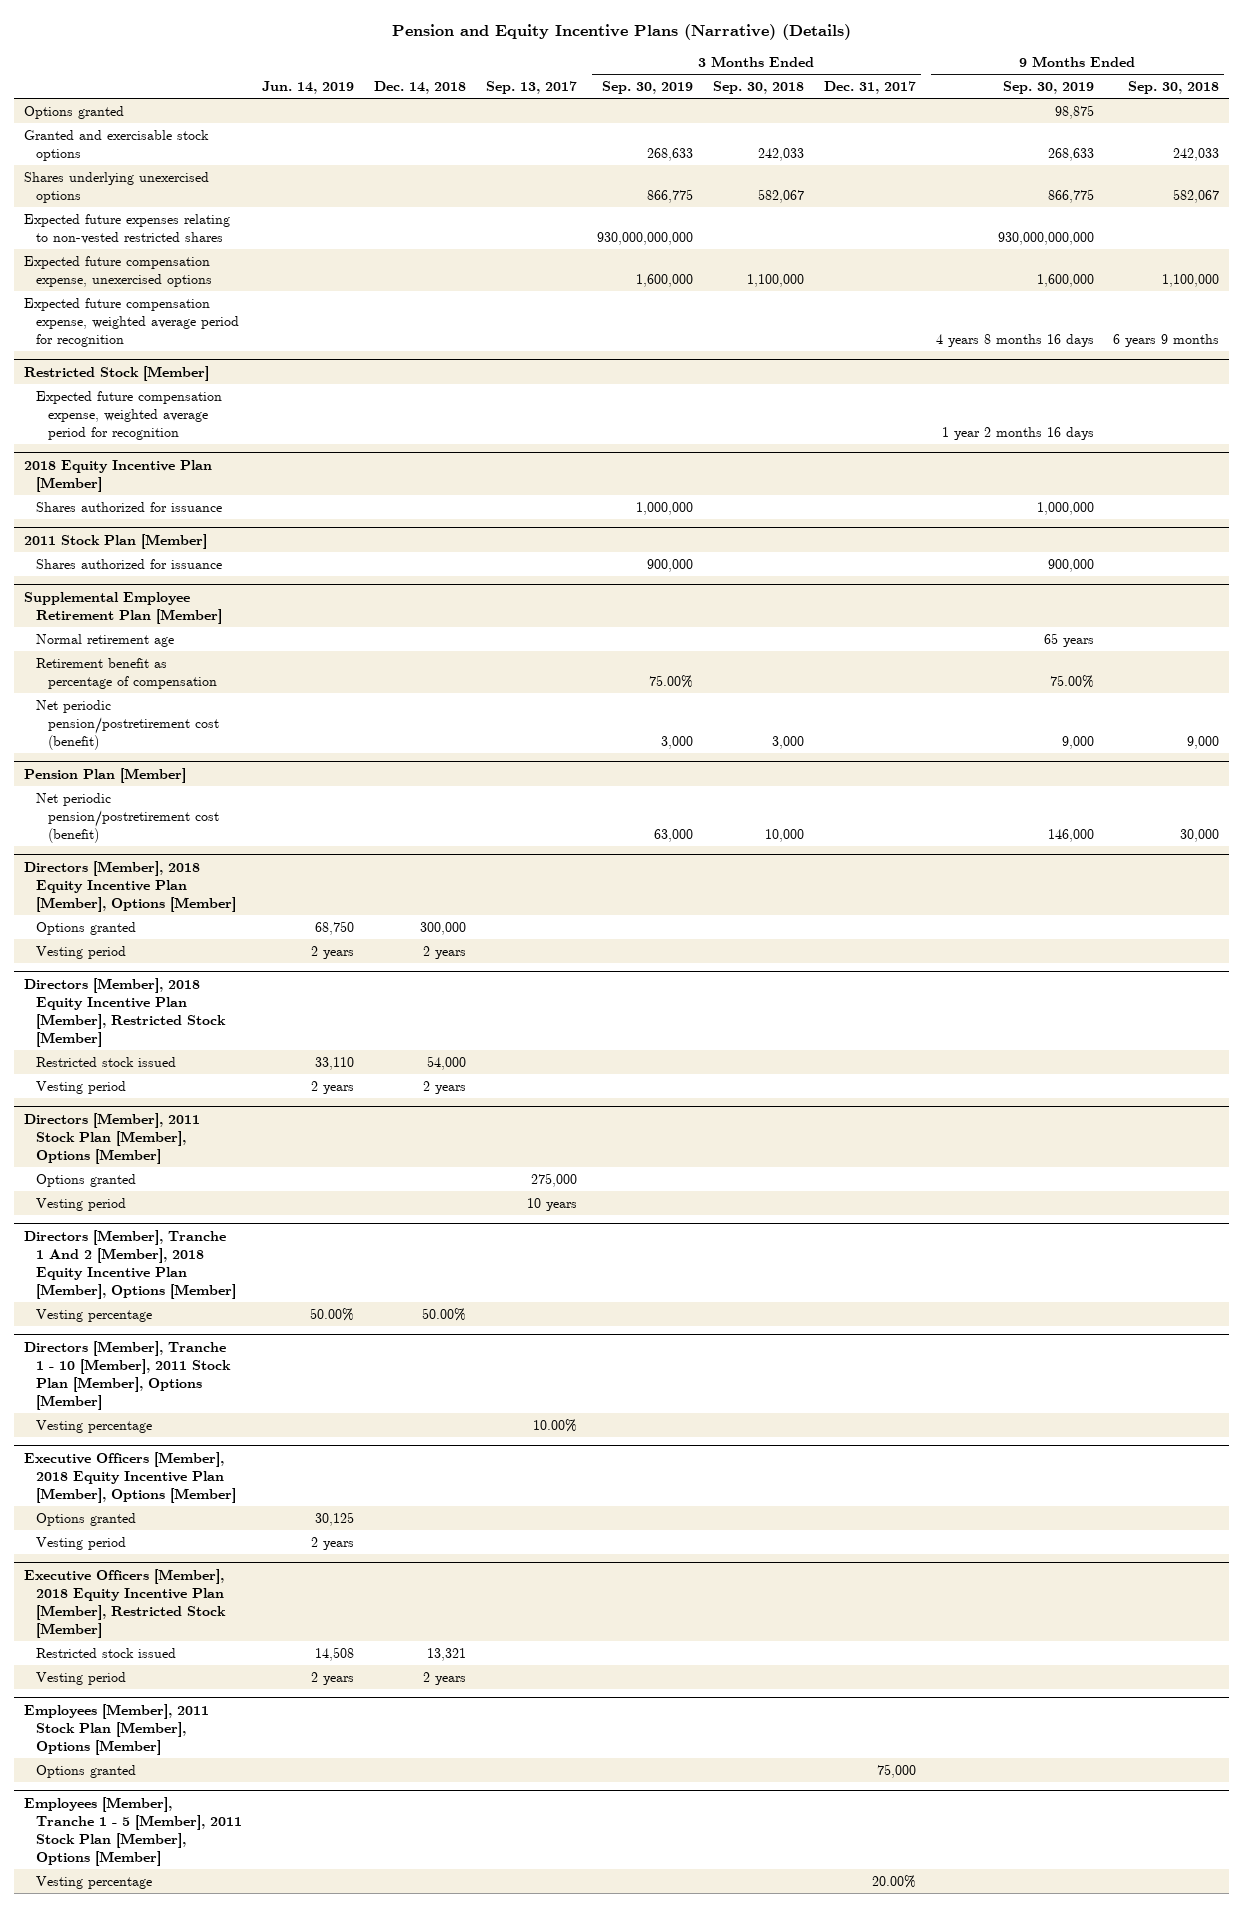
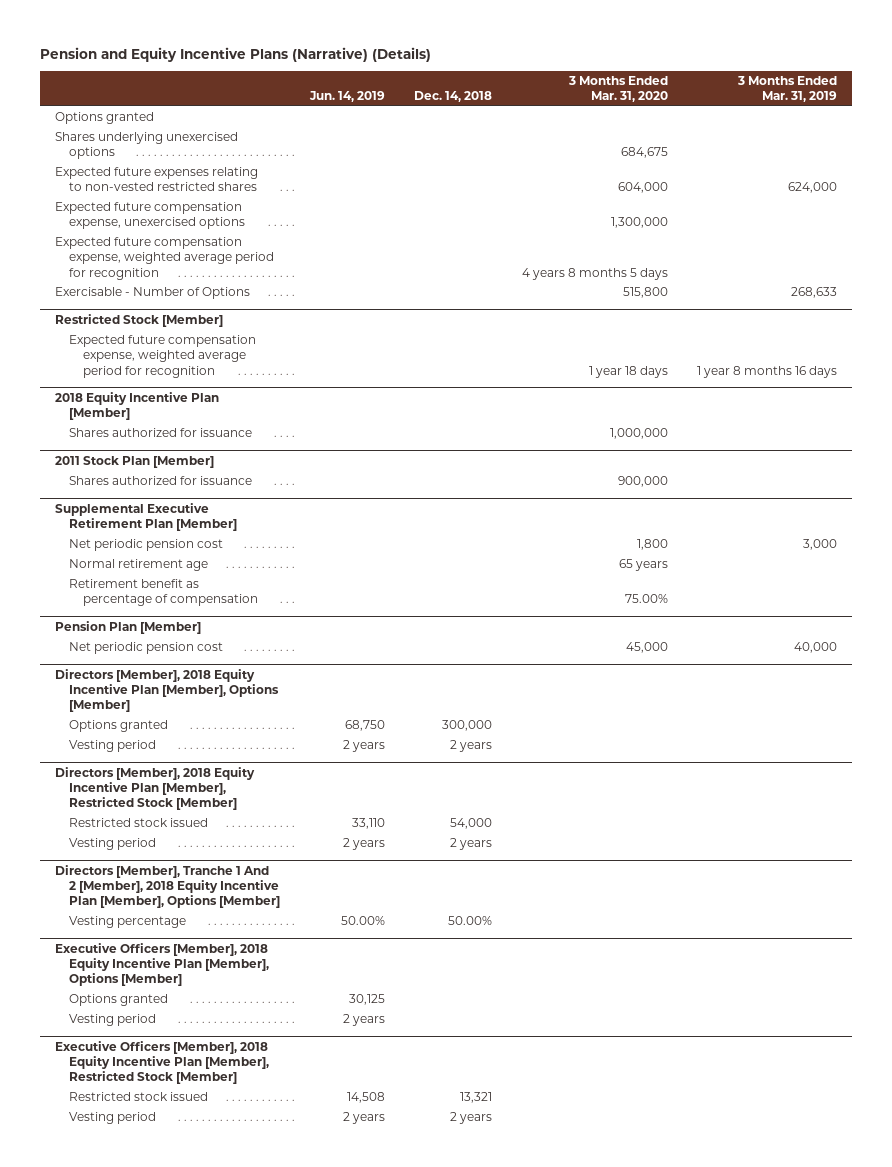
- | Jun. 14, 2019 | Dec. 14, 2018 | Sep. 13, 2017 | 3 Months Ended Sep. 30, 2019 | 3 Months Ended Sep. 30, 2018 | 3 Months Ended Dec. 31, 2017 | 9 Months Ended Sep. 30, 2019 | 9 Months Ended Sep. 30, 2018
+ | Jun. 14, 2019 | Dec. 14, 2018 | 3 Months Ended Mar. 31, 2020 | 3 Months Ended Mar. 31, 2019
- Granted and exercisable stock options | | | | 268,633 | 242,033 | | 268,633 | 242,033
+ Exercisable - Number of Options | | | 515,800 | 268,633
- Supplemental Employee Retirement Plan [Member]
+ Supplemental Executive Retirement Plan [Member]
+ Net periodic pension cost | | | 1,800 | 3,000
- Net periodic pension/postretirement cost (benefit) | | | | 3,000 | 3,000 | | 9,000 | 9,000
@ Pension Plan [Member]
- Net periodic pension/postretirement cost (benefit) | | | | 63,000 | 10,000 | | 146,000 | 30,000
+ Net periodic pension cost | | | 45,000 | 40,000
- Directors [Member], 2011 Stock Plan [Member], Options [Member]
- Options granted | | | 275,000 | | | | |
- Vesting period | | | 10 years | | | | |
- Directors [Member], Tranche 1 - 10 [Member], 2011 Stock Plan [Member], Options [Member]
- Vesting percentage | | | 10.00% | | | | |
- Employees [Member], 2011 Stock Plan [Member], Options [Member]
- Options granted | | | | | | 75,000 | |
- Employees [Member], Tranche 1 - 5 [Member], 2011 Stock Plan [Member], Options [Member]
- Vesting percentage | | | | | | 20.00% | |

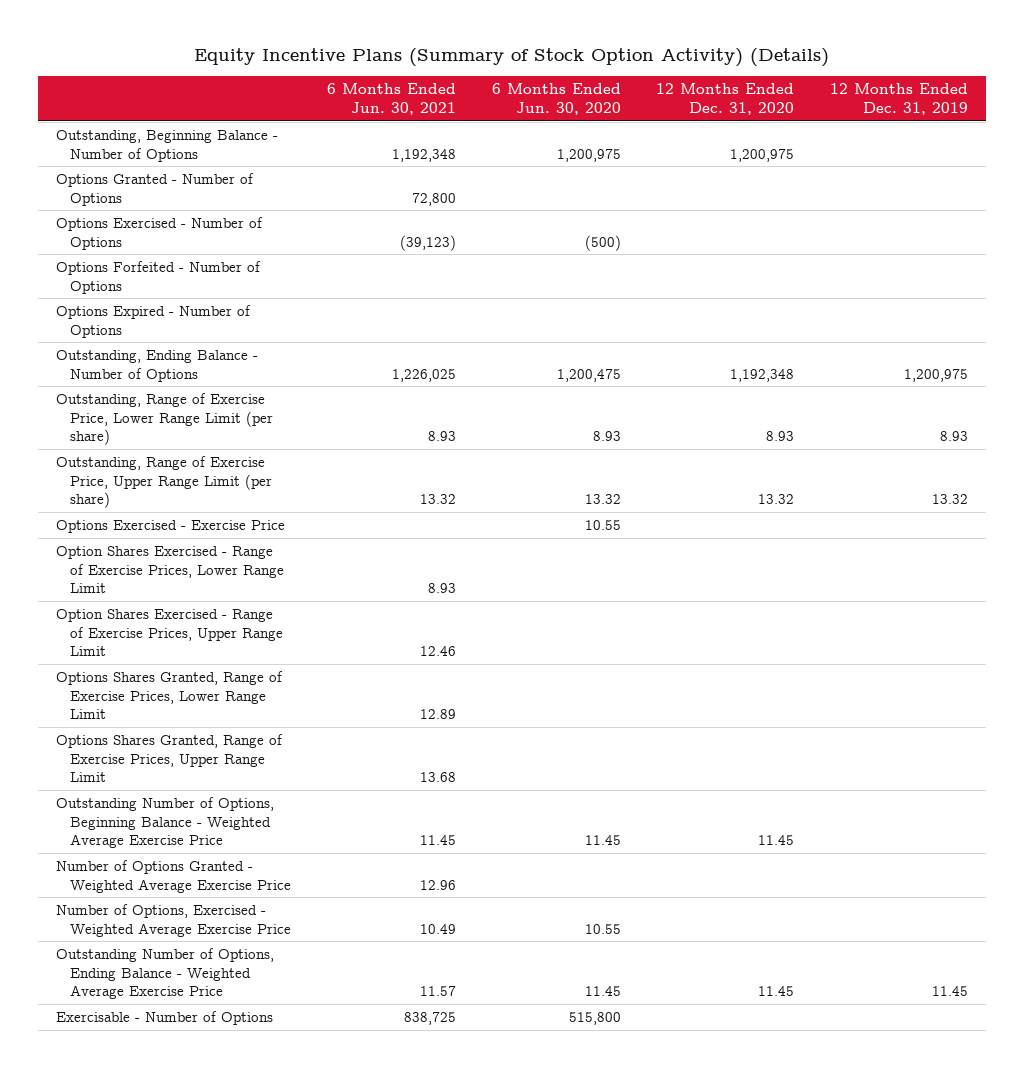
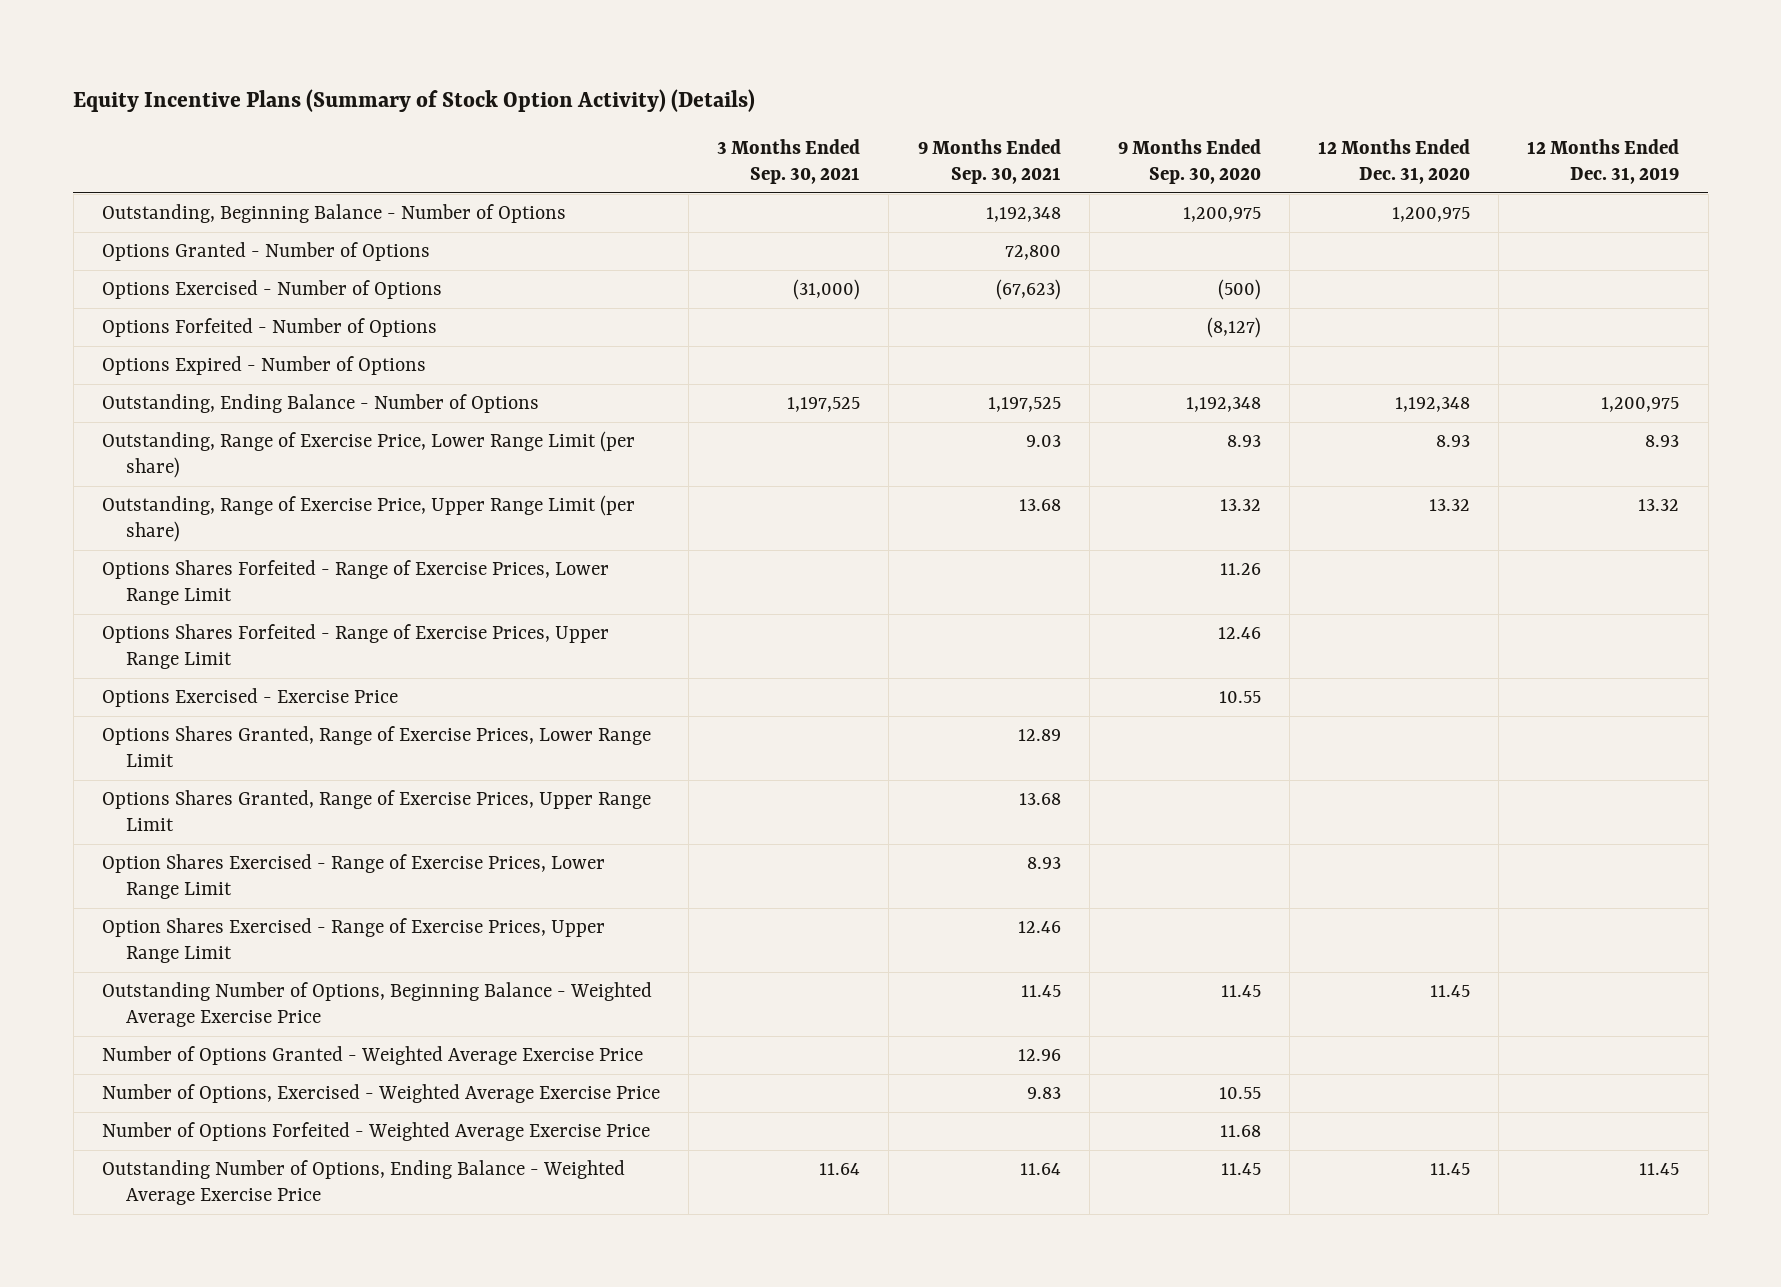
- | 6 Months Ended Jun. 30, 2021 | 6 Months Ended Jun. 30, 2020 | 12 Months Ended Dec. 31, 2020 | 12 Months Ended Dec. 31, 2019
+ | 3 Months Ended Sep. 30, 2021 | 9 Months Ended Sep. 30, 2021 | 9 Months Ended Sep. 30, 2020 | 12 Months Ended Dec. 31, 2020 | 12 Months Ended Dec. 31, 2019
+ Options Shares Forfeited - Range of Exercise Prices, Lower Range Limit | | | 11.26 | |
+ Options Shares Forfeited - Range of Exercise Prices, Upper Range Limit | | | 12.46 | |
moved down: Option Shares Exercised - Range of Exercise Prices, Lower Range Limit | | 8.93 | | |
moved down: Option Shares Exercised - Range of Exercise Prices, Upper Range Limit | | 12.46 | | |
+ Number of Options Forfeited - Weighted Average Exercise Price | | | 11.68 | |
- Exercisable - Number of Options | 838,725 | 515,800 | |

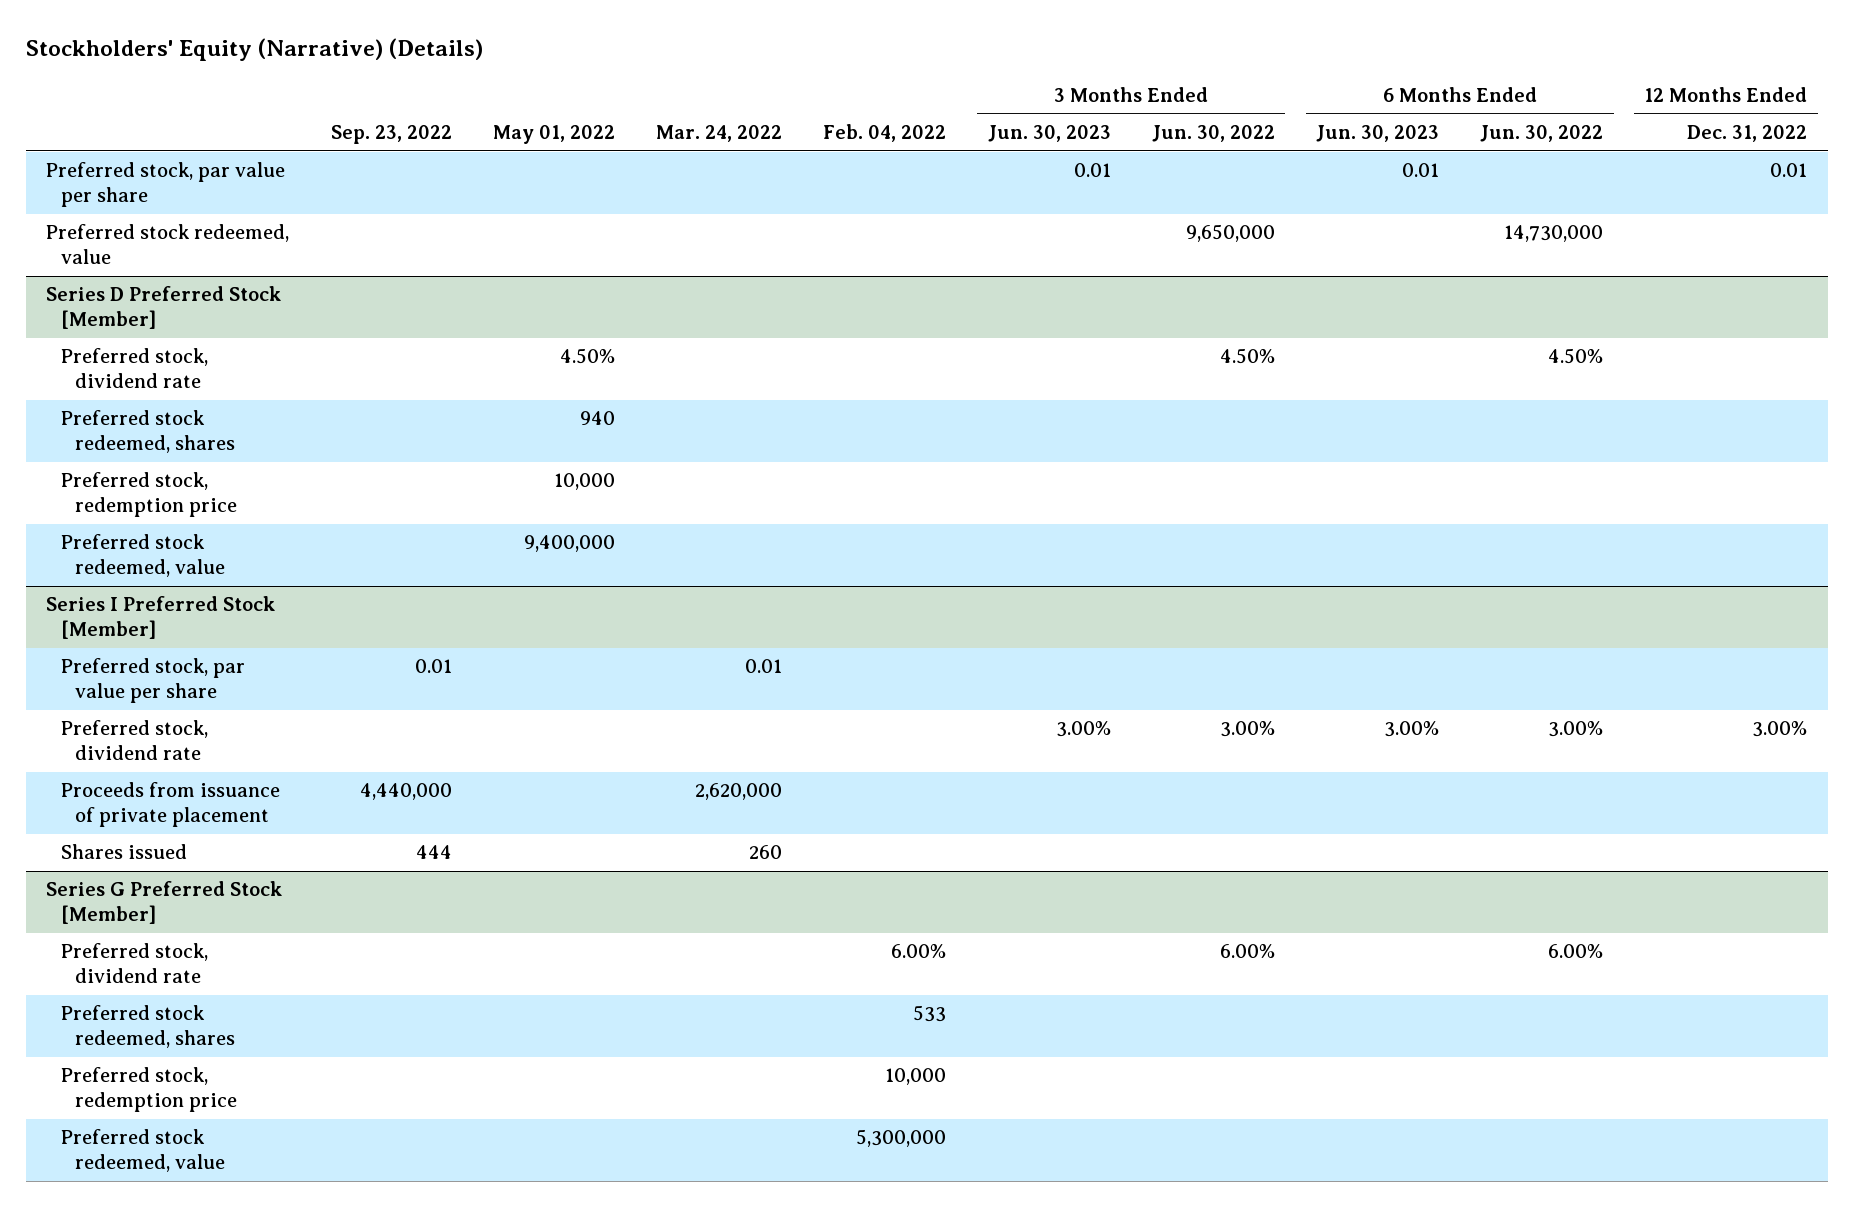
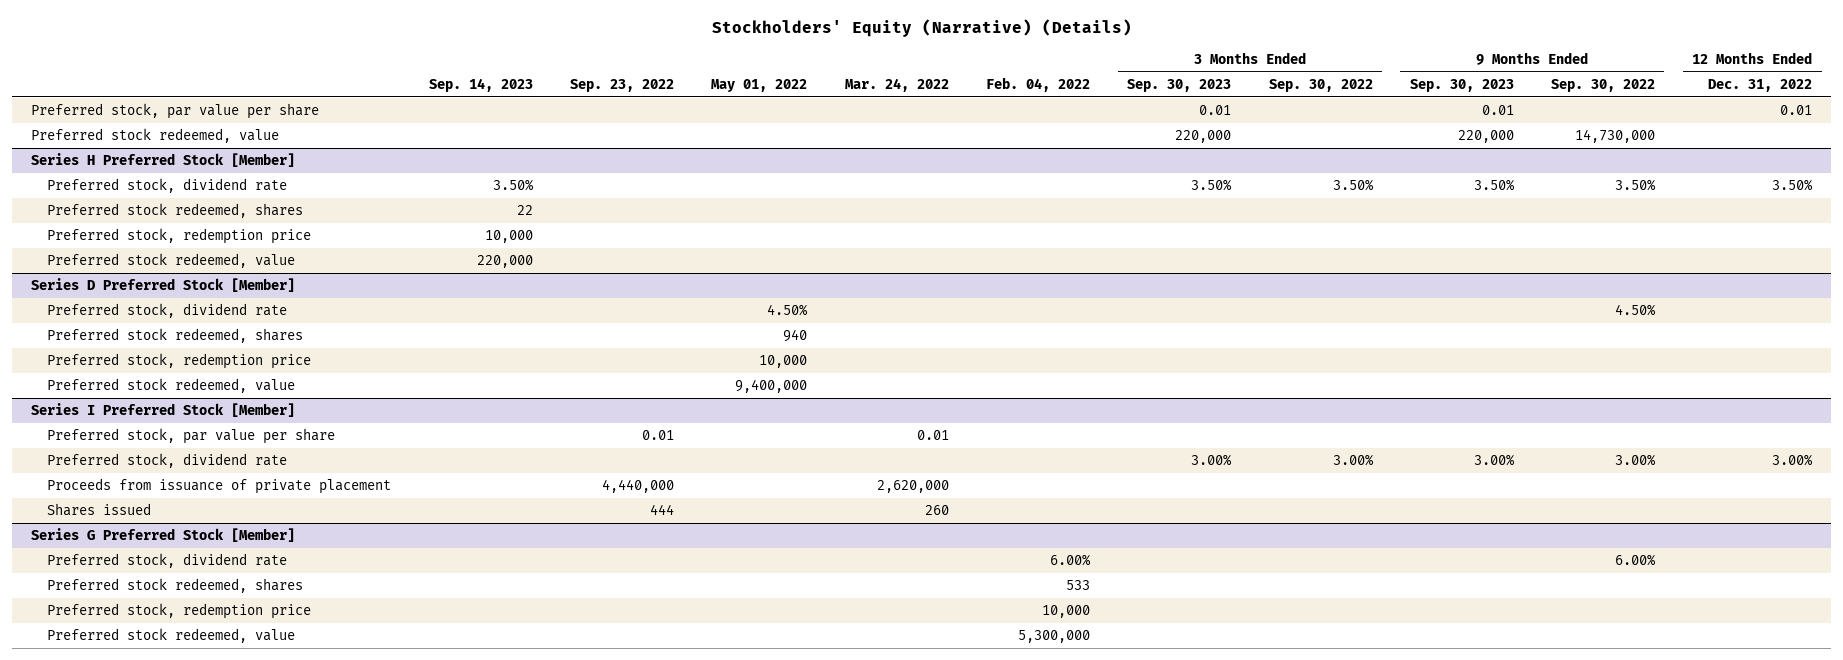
- | Sep. 23, 2022 | May 01, 2022 | Mar. 24, 2022 | Feb. 04, 2022 | 3 Months Ended Jun. 30, 2023 | 3 Months Ended Jun. 30, 2022 | 6 Months Ended Jun. 30, 2023 | 6 Months Ended Jun. 30, 2022 | 12 Months Ended Dec. 31, 2022
+ | Sep. 14, 2023 | Sep. 23, 2022 | May 01, 2022 | Mar. 24, 2022 | Feb. 04, 2022 | 3 Months Ended Sep. 30, 2023 | 3 Months Ended Sep. 30, 2022 | 9 Months Ended Sep. 30, 2023 | 9 Months Ended Sep. 30, 2022 | 12 Months Ended Dec. 31, 2022
+ Series H Preferred Stock [Member]
+ Preferred stock, dividend rate | 3.50% | | | | | 3.50% | 3.50% | 3.50% | 3.50% | 3.50%
+ Preferred stock redeemed, shares | 22 | | | | | | | | |
+ Preferred stock, redemption price | 10,000 | | | | | | | | |
+ Preferred stock redeemed, value | 220,000 | | | | | | | | |

